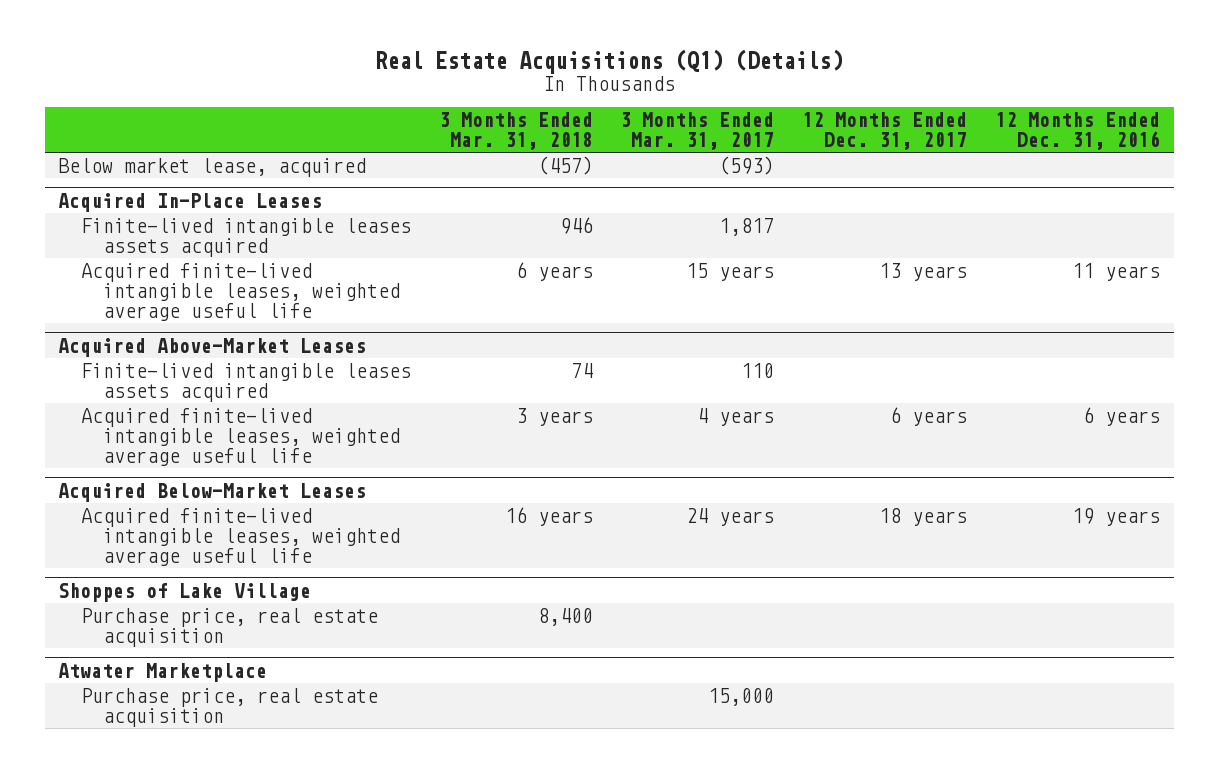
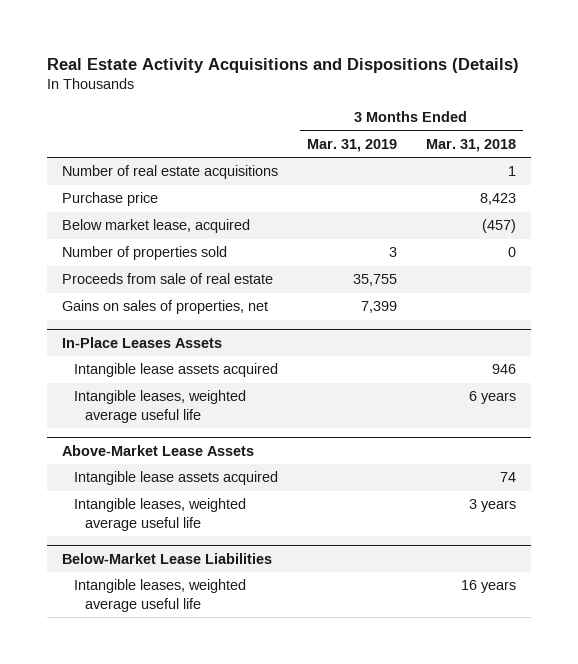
- Real Estate Acquisitions (Q1) (Details)
+ Real Estate Activity Acquisitions and Dispositions (Details)
- | 3 Months Ended Mar. 31, 2018 | 3 Months Ended Mar. 31, 2017 | 12 Months Ended Dec. 31, 2017 | 12 Months Ended Dec. 31, 2016
+ | 3 Months Ended Mar. 31, 2019 | 3 Months Ended Mar. 31, 2018
+ Number of real estate acquisitions | | 1
+ Purchase price | | 8,423
- Acquired In-Place Leases
- Finite-lived intangible leases assets acquired | 946 | 1,817 | |
- Acquired finite-lived intangible leases, weighted average useful life | 6 years | 15 years | 13 years | 11 years
- Acquired Above-Market Leases
- Finite-lived intangible leases assets acquired | 74 | 110 | |
- Acquired finite-lived intangible leases, weighted average useful life | 3 years | 4 years | 6 years | 6 years
- Acquired Below-Market Leases
- Acquired finite-lived intangible leases, weighted average useful life | 16 years | 24 years | 18 years | 19 years
- Shoppes of Lake Village
- Purchase price, real estate acquisition | 8,400 | | |
- Atwater Marketplace
- Purchase price, real estate acquisition | | 15,000 | |
+ Number of properties sold | 3 | 0
+ Proceeds from sale of real estate | 35,755 |
+ Gains on sales of properties, net | 7,399 |
+ In-Place Leases Assets
+ Intangible lease assets acquired | | 946
+ Intangible leases, weighted average useful life | | 6 years
+ Above-Market Lease Assets
+ Intangible lease assets acquired | | 74
+ Intangible leases, weighted average useful life | | 3 years
+ Below-Market Lease Liabilities
+ Intangible leases, weighted average useful life | | 16 years

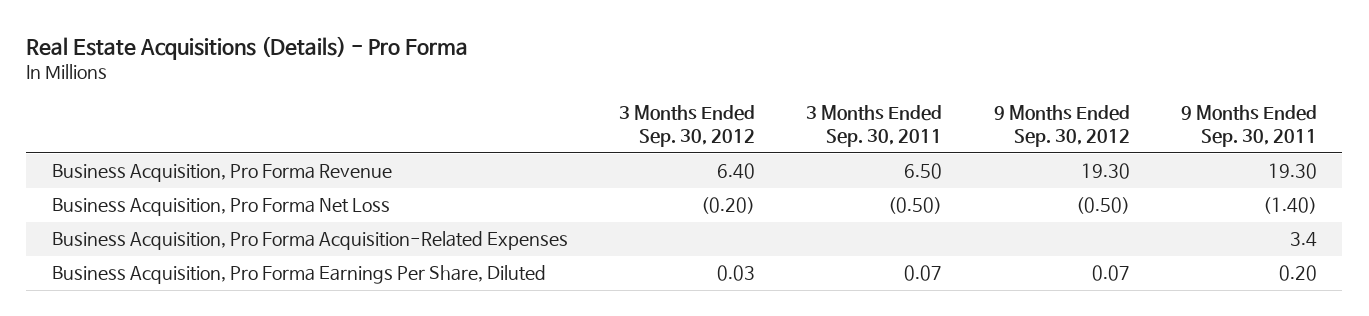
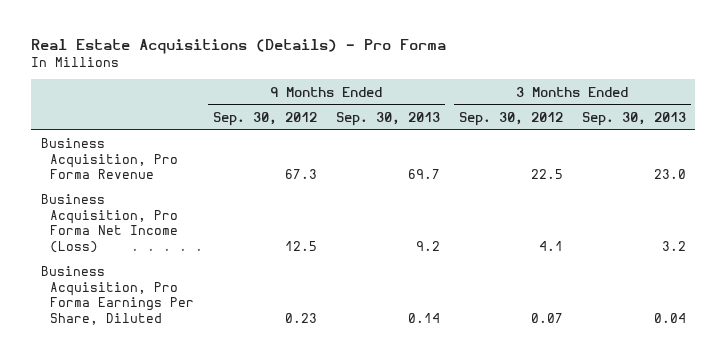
- | 3 Months Ended Sep. 30, 2012 | 3 Months Ended Sep. 30, 2011 | 9 Months Ended Sep. 30, 2012 | 9 Months Ended Sep. 30, 2011
+ | 9 Months Ended Sep. 30, 2012 | 9 Months Ended Sep. 30, 2013 | 3 Months Ended Sep. 30, 2012 | 3 Months Ended Sep. 30, 2013
- Business Acquisition, Pro Forma Revenue | 6.40 | 6.50 | 19.30 | 19.30
- Business Acquisition, Pro Forma Net Loss | (0.20) | (0.50) | (0.50) | (1.40)
- Business Acquisition, Pro Forma Acquisition-Related Expenses | | | | 3.4
- Business Acquisition, Pro Forma Earnings Per Share, Diluted | 0.03 | 0.07 | 0.07 | 0.20
+ Business Acquisition, Pro Forma Revenue | 67.3 | 69.7 | 22.5 | 23.0
+ Business Acquisition, Pro Forma Net Income (Loss) | 12.5 | 9.2 | 4.1 | 3.2
+ Business Acquisition, Pro Forma Earnings Per Share, Diluted | 0.23 | 0.14 | 0.07 | 0.04

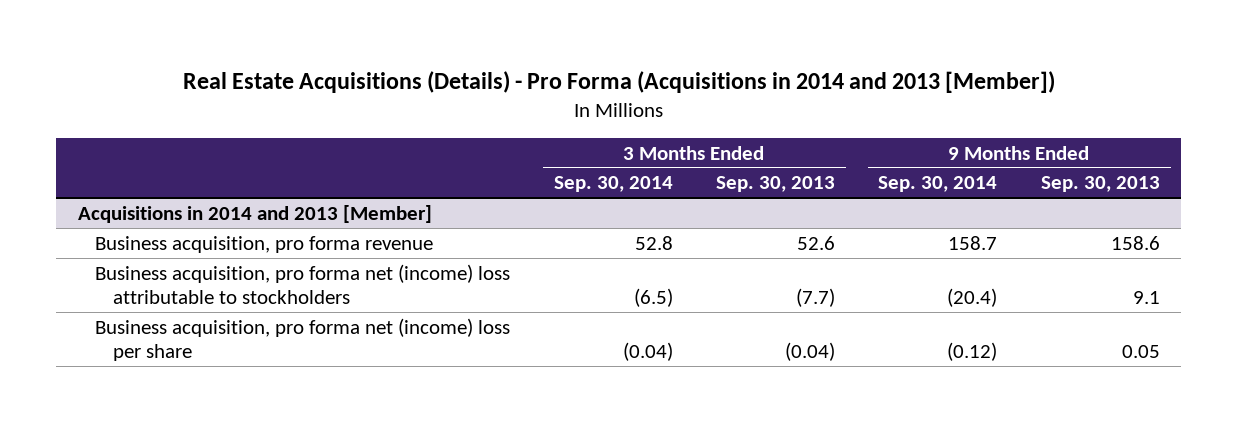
- Real Estate Acquisitions (Details) - Pro Forma
+ Real Estate Acquisitions (Details) - Pro Forma (Acquisitions in 2014 and 2013 [Member])
- | 9 Months Ended Sep. 30, 2012 | 9 Months Ended Sep. 30, 2013 | 3 Months Ended Sep. 30, 2012 | 3 Months Ended Sep. 30, 2013
+ | 3 Months Ended Sep. 30, 2014 | 3 Months Ended Sep. 30, 2013 | 9 Months Ended Sep. 30, 2014 | 9 Months Ended Sep. 30, 2013
- Business Acquisition, Pro Forma Revenue | 67.3 | 69.7 | 22.5 | 23.0
- Business Acquisition, Pro Forma Net Income (Loss) | 12.5 | 9.2 | 4.1 | 3.2
- Business Acquisition, Pro Forma Earnings Per Share, Diluted | 0.23 | 0.14 | 0.07 | 0.04
+ Acquisitions in 2014 and 2013 [Member]
+ Business acquisition, pro forma revenue | 52.8 | 52.6 | 158.7 | 158.6
+ Business acquisition, pro forma net (income) loss attributable to stockholders | (6.5) | (7.7) | (20.4) | 9.1
+ Business acquisition, pro forma net (income) loss per share | (0.04) | (0.04) | (0.12) | 0.05

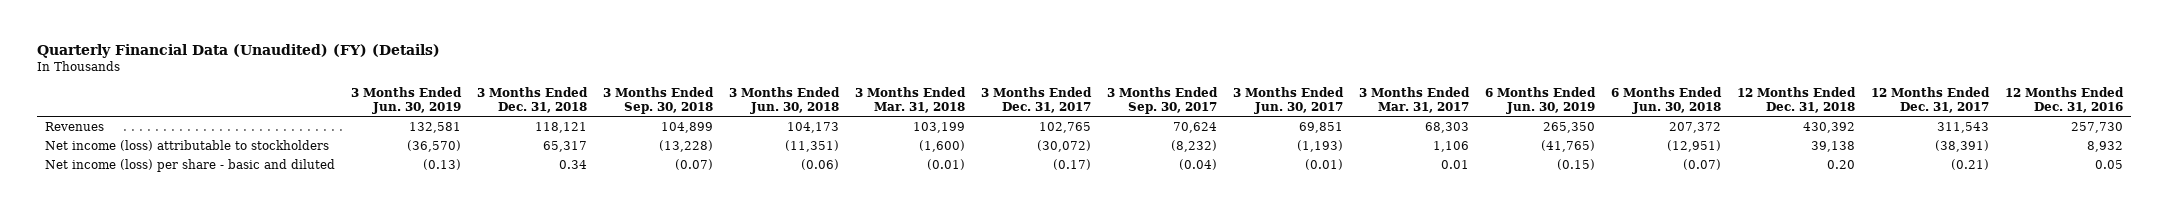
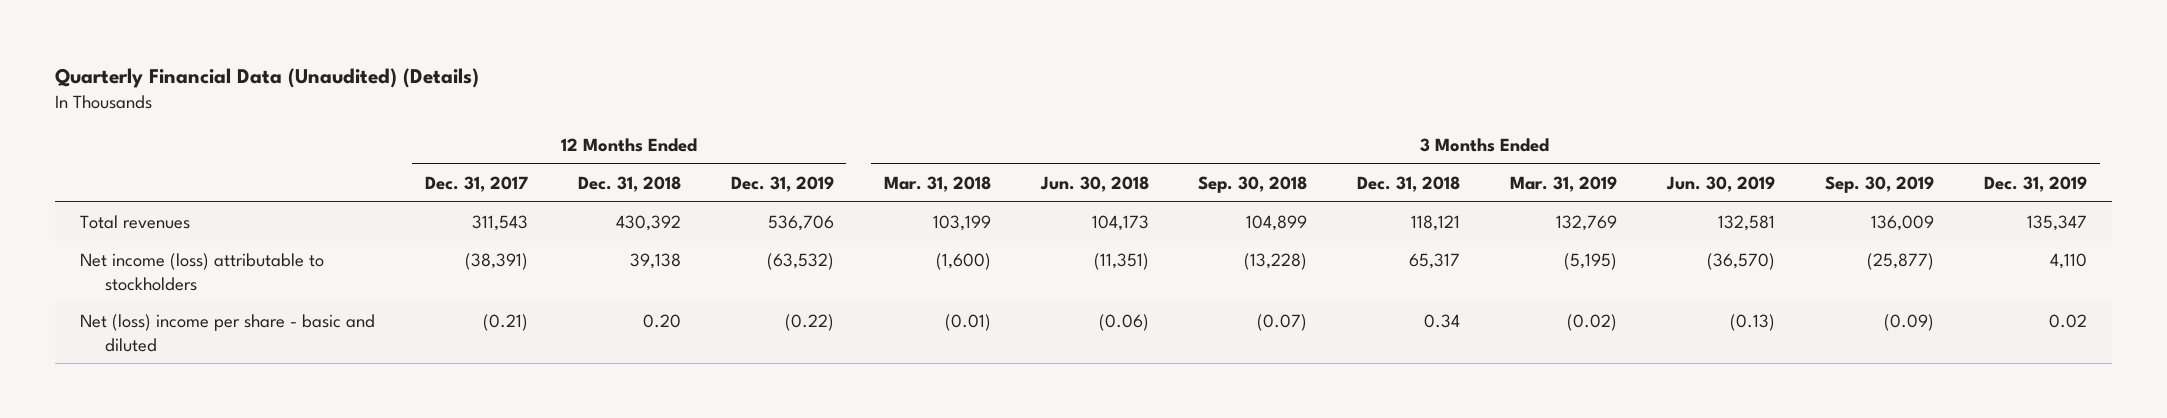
- Quarterly Financial Data (Unaudited) (FY) (Details)
+ Quarterly Financial Data (Unaudited) (Details)
- | 3 Months Ended Jun. 30, 2019 | 3 Months Ended Dec. 31, 2018 | 3 Months Ended Sep. 30, 2018 | 3 Months Ended Jun. 30, 2018 | 3 Months Ended Mar. 31, 2018 | 3 Months Ended Dec. 31, 2017 | 3 Months Ended Sep. 30, 2017 | 3 Months Ended Jun. 30, 2017 | 3 Months Ended Mar. 31, 2017 | 6 Months Ended Jun. 30, 2019 | 6 Months Ended Jun. 30, 2018 | 12 Months Ended Dec. 31, 2018 | 12 Months Ended Dec. 31, 2017 | 12 Months Ended Dec. 31, 2016
+ | 12 Months Ended Dec. 31, 2017 | 12 Months Ended Dec. 31, 2018 | 12 Months Ended Dec. 31, 2019 | 3 Months Ended Mar. 31, 2018 | 3 Months Ended Jun. 30, 2018 | 3 Months Ended Sep. 30, 2018 | 3 Months Ended Dec. 31, 2018 | 3 Months Ended Mar. 31, 2019 | 3 Months Ended Jun. 30, 2019 | 3 Months Ended Sep. 30, 2019 | 3 Months Ended Dec. 31, 2019
- Revenues | 132,581 | 118,121 | 104,899 | 104,173 | 103,199 | 102,765 | 70,624 | 69,851 | 68,303 | 265,350 | 207,372 | 430,392 | 311,543 | 257,730
+ Total revenues | 311,543 | 430,392 | 536,706 | 103,199 | 104,173 | 104,899 | 118,121 | 132,769 | 132,581 | 136,009 | 135,347
- Net income (loss) per share - basic and diluted | (0.13) | 0.34 | (0.07) | (0.06) | (0.01) | (0.17) | (0.04) | (0.01) | 0.01 | (0.15) | (0.07) | 0.20 | (0.21) | 0.05
+ Net (loss) income per share - basic and diluted | (0.21) | 0.20 | (0.22) | (0.01) | (0.06) | (0.07) | 0.34 | (0.02) | (0.13) | (0.09) | 0.02

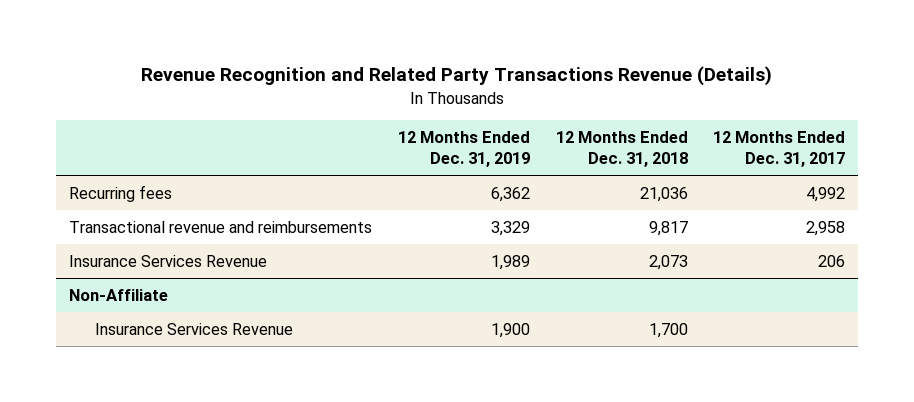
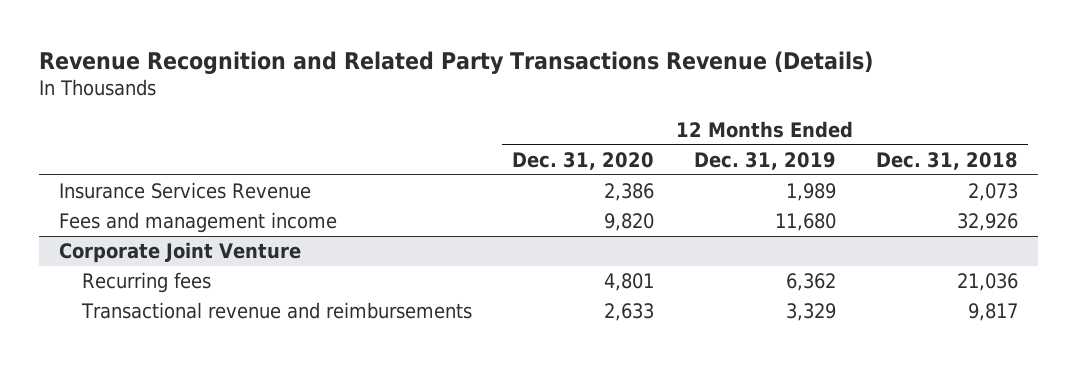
- | 12 Months Ended Dec. 31, 2019 | 12 Months Ended Dec. 31, 2018 | 12 Months Ended Dec. 31, 2017
+ | 12 Months Ended Dec. 31, 2020 | 12 Months Ended Dec. 31, 2019 | 12 Months Ended Dec. 31, 2018
moved up: Insurance Services Revenue | 2,386 | 1,989 | 2,073
+ Fees and management income | 9,820 | 11,680 | 32,926
+ Corporate Joint Venture
- Non-Affiliate
- Insurance Services Revenue | 1,900 | 1,700 |

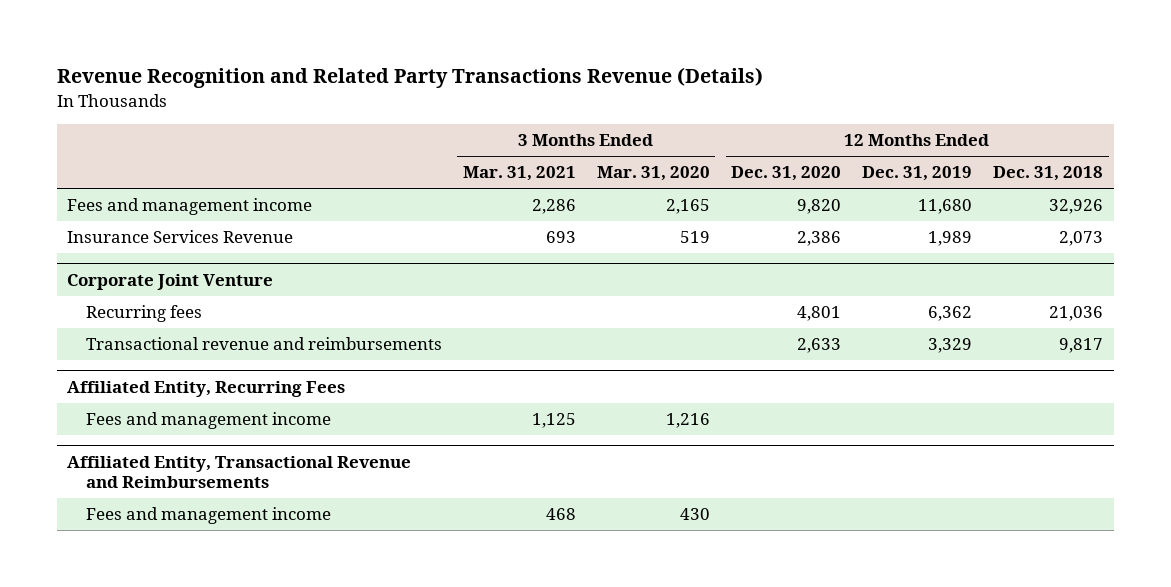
- | 12 Months Ended Dec. 31, 2020 | 12 Months Ended Dec. 31, 2019 | 12 Months Ended Dec. 31, 2018
+ | 3 Months Ended Mar. 31, 2021 | 3 Months Ended Mar. 31, 2020 | 12 Months Ended Dec. 31, 2020 | 12 Months Ended Dec. 31, 2019 | 12 Months Ended Dec. 31, 2018
moved down: Insurance Services Revenue | 693 | 519 | 2,386 | 1,989 | 2,073
+ Affiliated Entity, Recurring Fees
+ Fees and management income | 1,125 | 1,216 | | |
+ Affiliated Entity, Transactional Revenue and Reimbursements
+ Fees and management income | 468 | 430 | | |

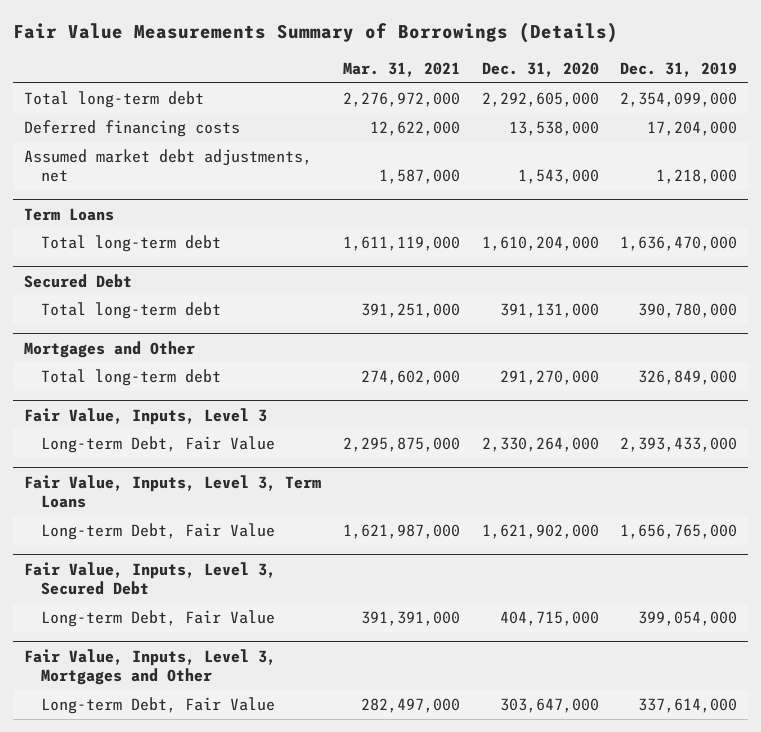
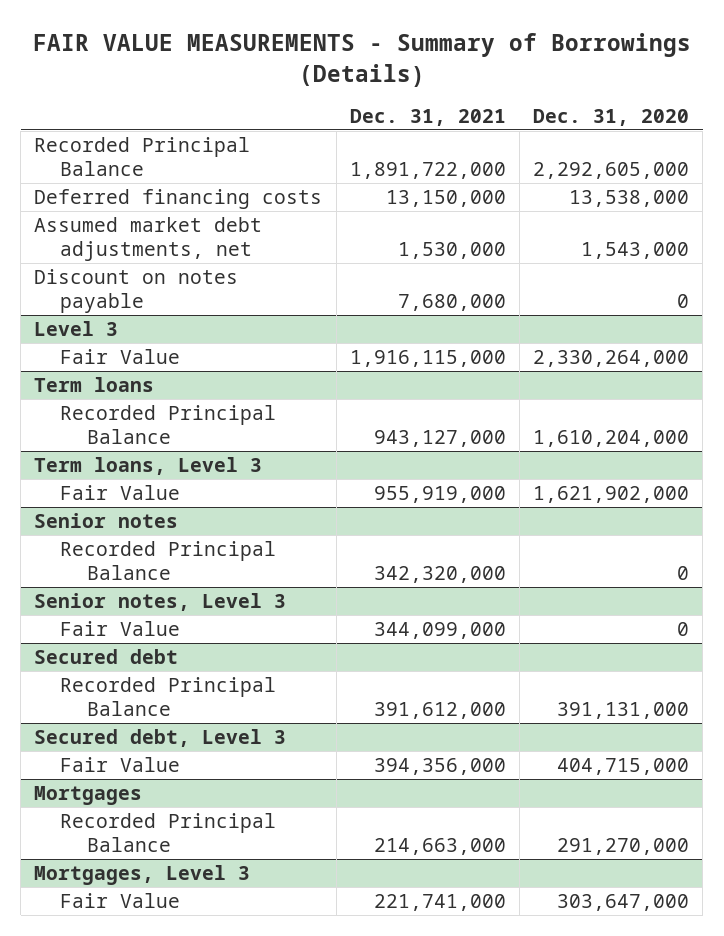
- Fair Value Measurements Summary of Borrowings (Details)
+ FAIR VALUE MEASUREMENTS - Summary of Borrowings (Details)
- | Mar. 31, 2021 | Dec. 31, 2020 | Dec. 31, 2019
+ | Dec. 31, 2021 | Dec. 31, 2020
- Total long-term debt | 2,276,972,000 | 2,292,605,000 | 2,354,099,000
+ Recorded Principal Balance | 1,891,722,000 | 2,292,605,000
- Term Loans
- Total long-term debt | 1,611,119,000 | 1,610,204,000 | 1,636,470,000
- Secured Debt
- Total long-term debt | 391,251,000 | 391,131,000 | 390,780,000
- Mortgages and Other
- Total long-term debt | 274,602,000 | 291,270,000 | 326,849,000
- Fair Value, Inputs, Level 3
- Long-term Debt, Fair Value | 2,295,875,000 | 2,330,264,000 | 2,393,433,000
- Fair Value, Inputs, Level 3, Term Loans
- Long-term Debt, Fair Value | 1,621,987,000 | 1,621,902,000 | 1,656,765,000
- Fair Value, Inputs, Level 3, Secured Debt
- Long-term Debt, Fair Value | 391,391,000 | 404,715,000 | 399,054,000
- Fair Value, Inputs, Level 3, Mortgages and Other
- Long-term Debt, Fair Value | 282,497,000 | 303,647,000 | 337,614,000
+ Discount on notes payable | 7,680,000 | 0
+ Level 3
+ Fair Value | 1,916,115,000 | 2,330,264,000
+ Term loans
+ Recorded Principal Balance | 943,127,000 | 1,610,204,000
+ Term loans, Level 3
+ Fair Value | 955,919,000 | 1,621,902,000
+ Senior notes
+ Recorded Principal Balance | 342,320,000 | 0
+ Senior notes, Level 3
+ Fair Value | 344,099,000 | 0
+ Secured debt
+ Recorded Principal Balance | 391,612,000 | 391,131,000
+ Secured debt, Level 3
+ Fair Value | 394,356,000 | 404,715,000
+ Mortgages
+ Recorded Principal Balance | 214,663,000 | 291,270,000
+ Mortgages, Level 3
+ Fair Value | 221,741,000 | 303,647,000

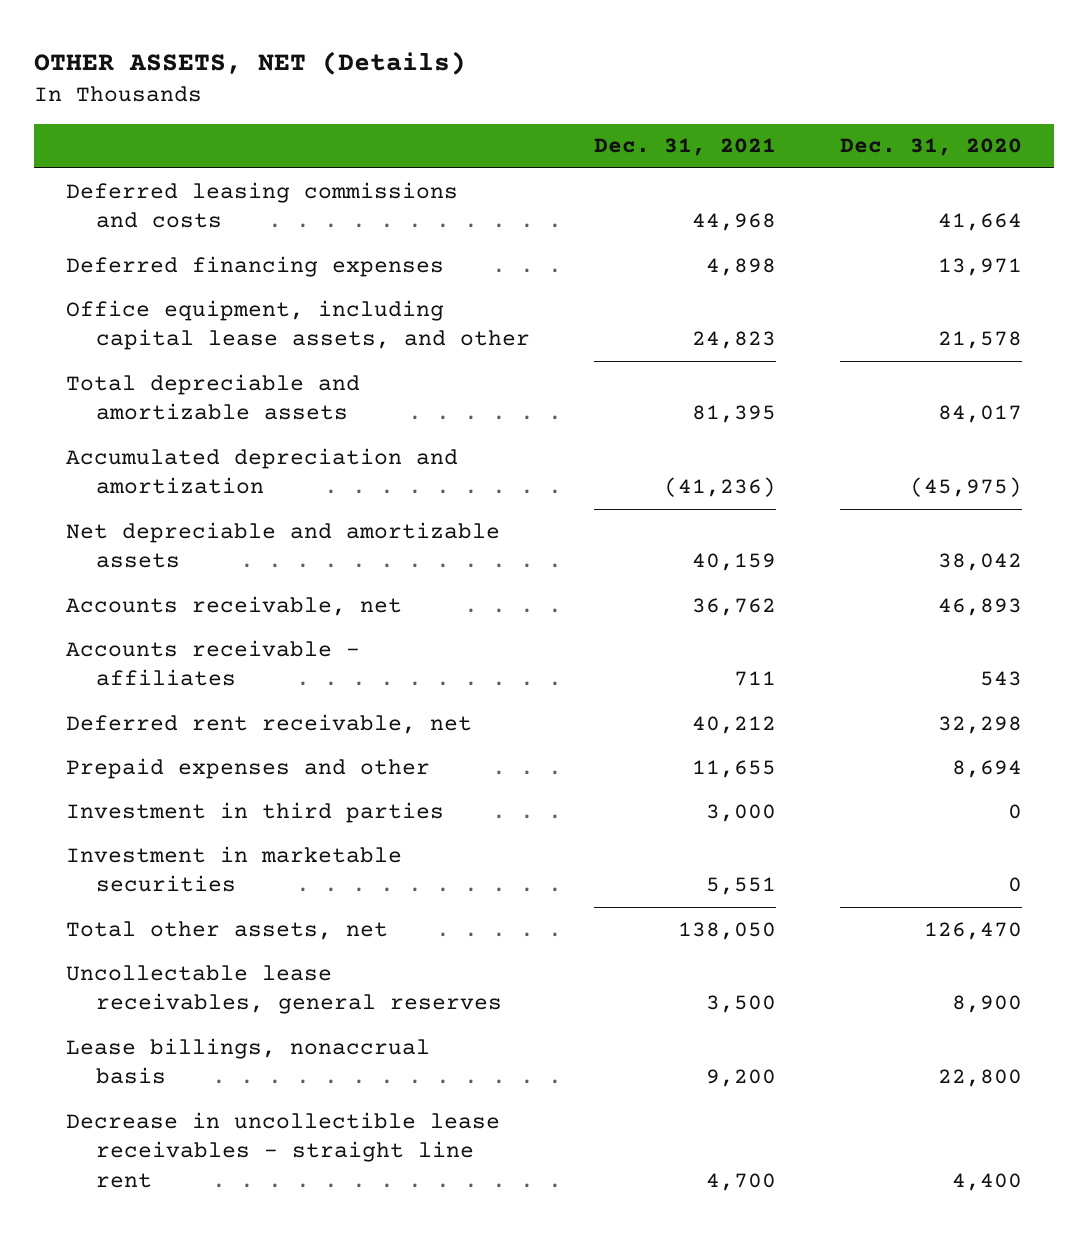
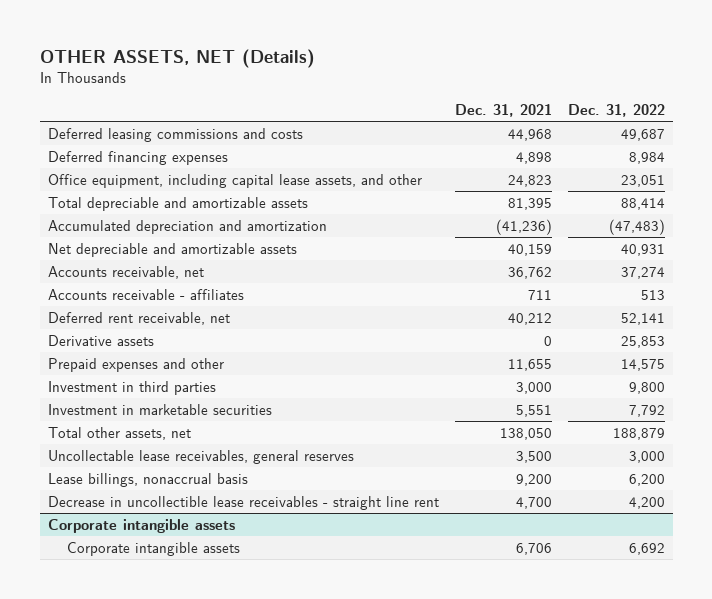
- | Dec. 31, 2021 | Dec. 31, 2020
+ | Dec. 31, 2021 | Dec. 31, 2022
+ Derivative assets | 0 | 25,853
+ Corporate intangible assets
+ Corporate intangible assets | 6,706 | 6,692

